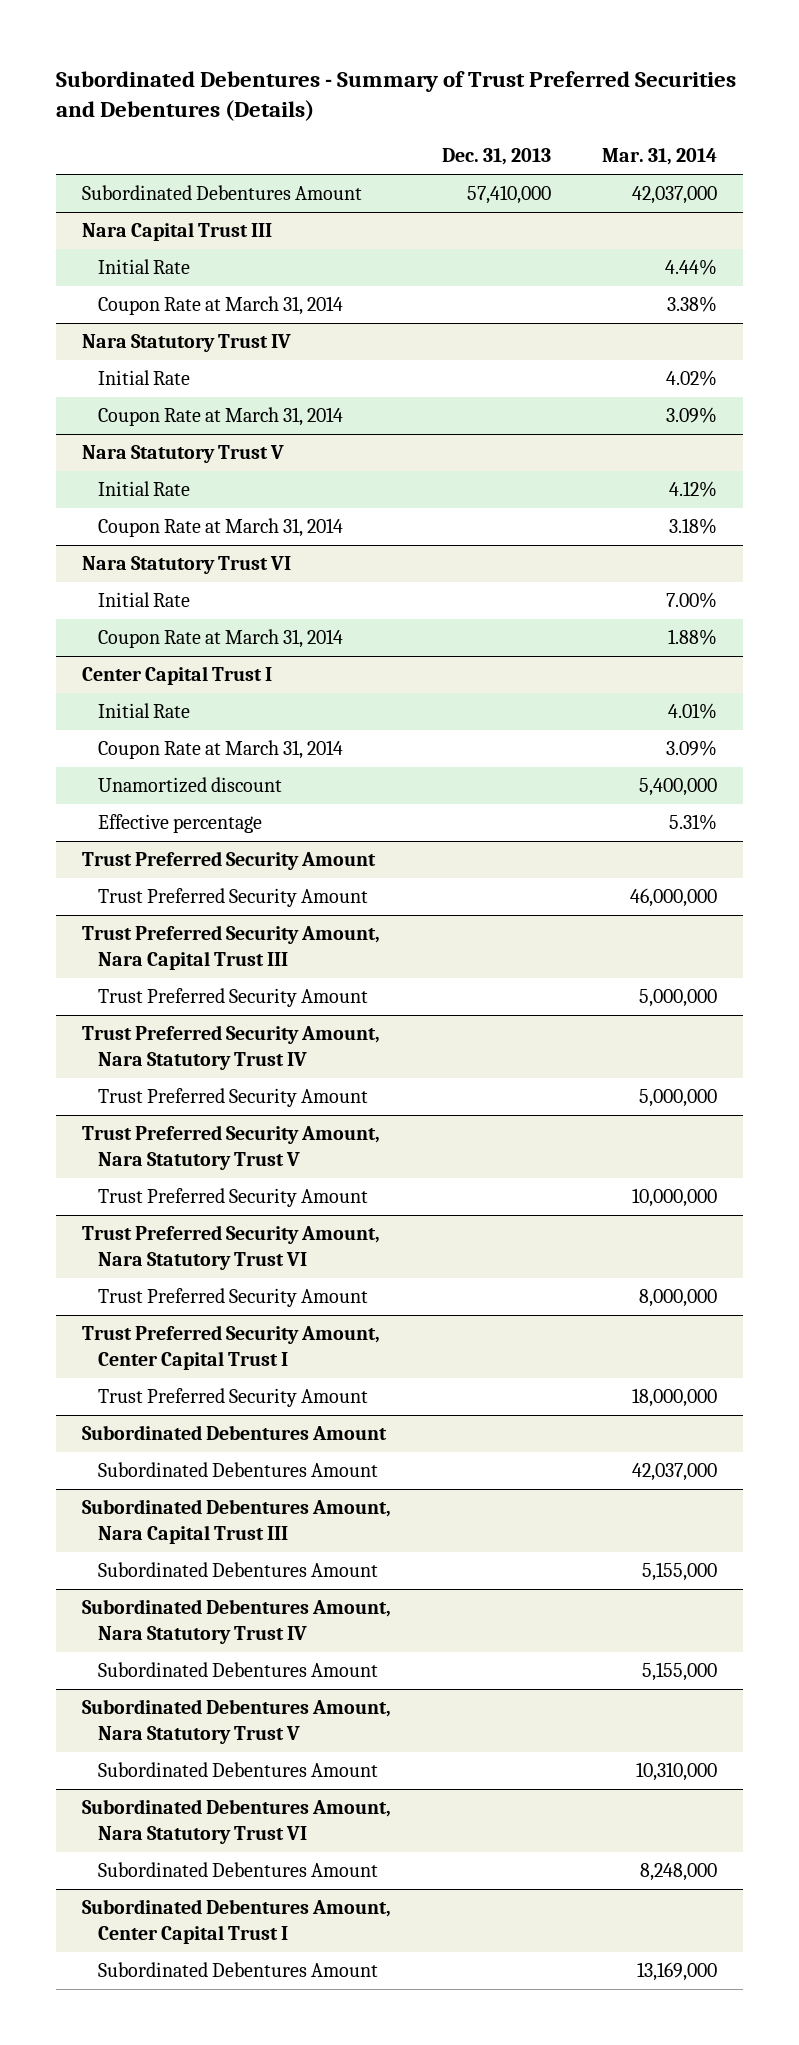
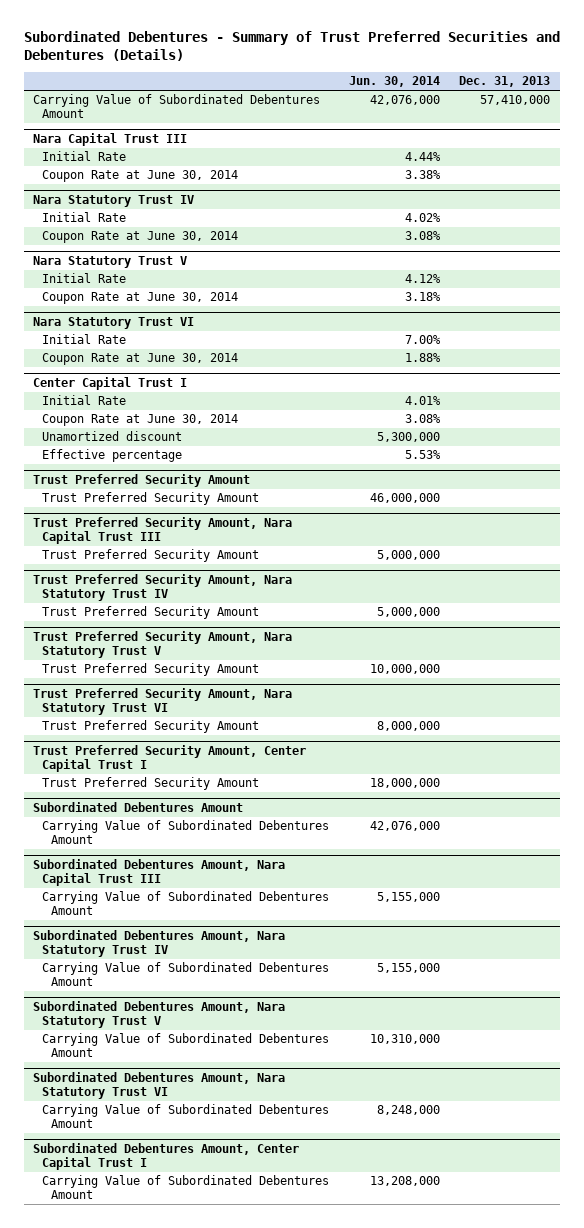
- | Dec. 31, 2013 | Mar. 31, 2014
+ | Jun. 30, 2014 | Dec. 31, 2013
- Subordinated Debentures Amount | 57,410,000 | 42,037,000
+ Carrying Value of Subordinated Debentures Amount | 42,076,000 | 57,410,000
@ Nara Capital Trust III
- Coupon Rate at March 31, 2014 | | 3.38%
+ Coupon Rate at June 30, 2014 | 3.38% |
@ Nara Statutory Trust IV
- Coupon Rate at March 31, 2014 | | 3.09%
+ Coupon Rate at June 30, 2014 | 3.08% |
@ Nara Statutory Trust V
- Coupon Rate at March 31, 2014 | | 3.18%
+ Coupon Rate at June 30, 2014 | 3.18% |
@ Nara Statutory Trust VI
- Coupon Rate at March 31, 2014 | | 1.88%
+ Coupon Rate at June 30, 2014 | 1.88% |
@ Center Capital Trust I
- Coupon Rate at March 31, 2014 | | 3.09%
+ Coupon Rate at June 30, 2014 | 3.08% |
@ Subordinated Debentures Amount
- Subordinated Debentures Amount | | 42,037,000
+ Carrying Value of Subordinated Debentures Amount | 42,076,000 |
@ Subordinated Debentures Amount, Nara Capital Trust III
- Subordinated Debentures Amount | | 5,155,000
+ Carrying Value of Subordinated Debentures Amount | 5,155,000 |
@ Subordinated Debentures Amount, Nara Statutory Trust IV
- Subordinated Debentures Amount | | 5,155,000
+ Carrying Value of Subordinated Debentures Amount | 5,155,000 |
@ Subordinated Debentures Amount, Nara Statutory Trust V
- Subordinated Debentures Amount | | 10,310,000
+ Carrying Value of Subordinated Debentures Amount | 10,310,000 |
@ Subordinated Debentures Amount, Nara Statutory Trust VI
- Subordinated Debentures Amount | | 8,248,000
+ Carrying Value of Subordinated Debentures Amount | 8,248,000 |
@ Subordinated Debentures Amount, Center Capital Trust I
- Subordinated Debentures Amount | | 13,169,000
+ Carrying Value of Subordinated Debentures Amount | 13,208,000 |

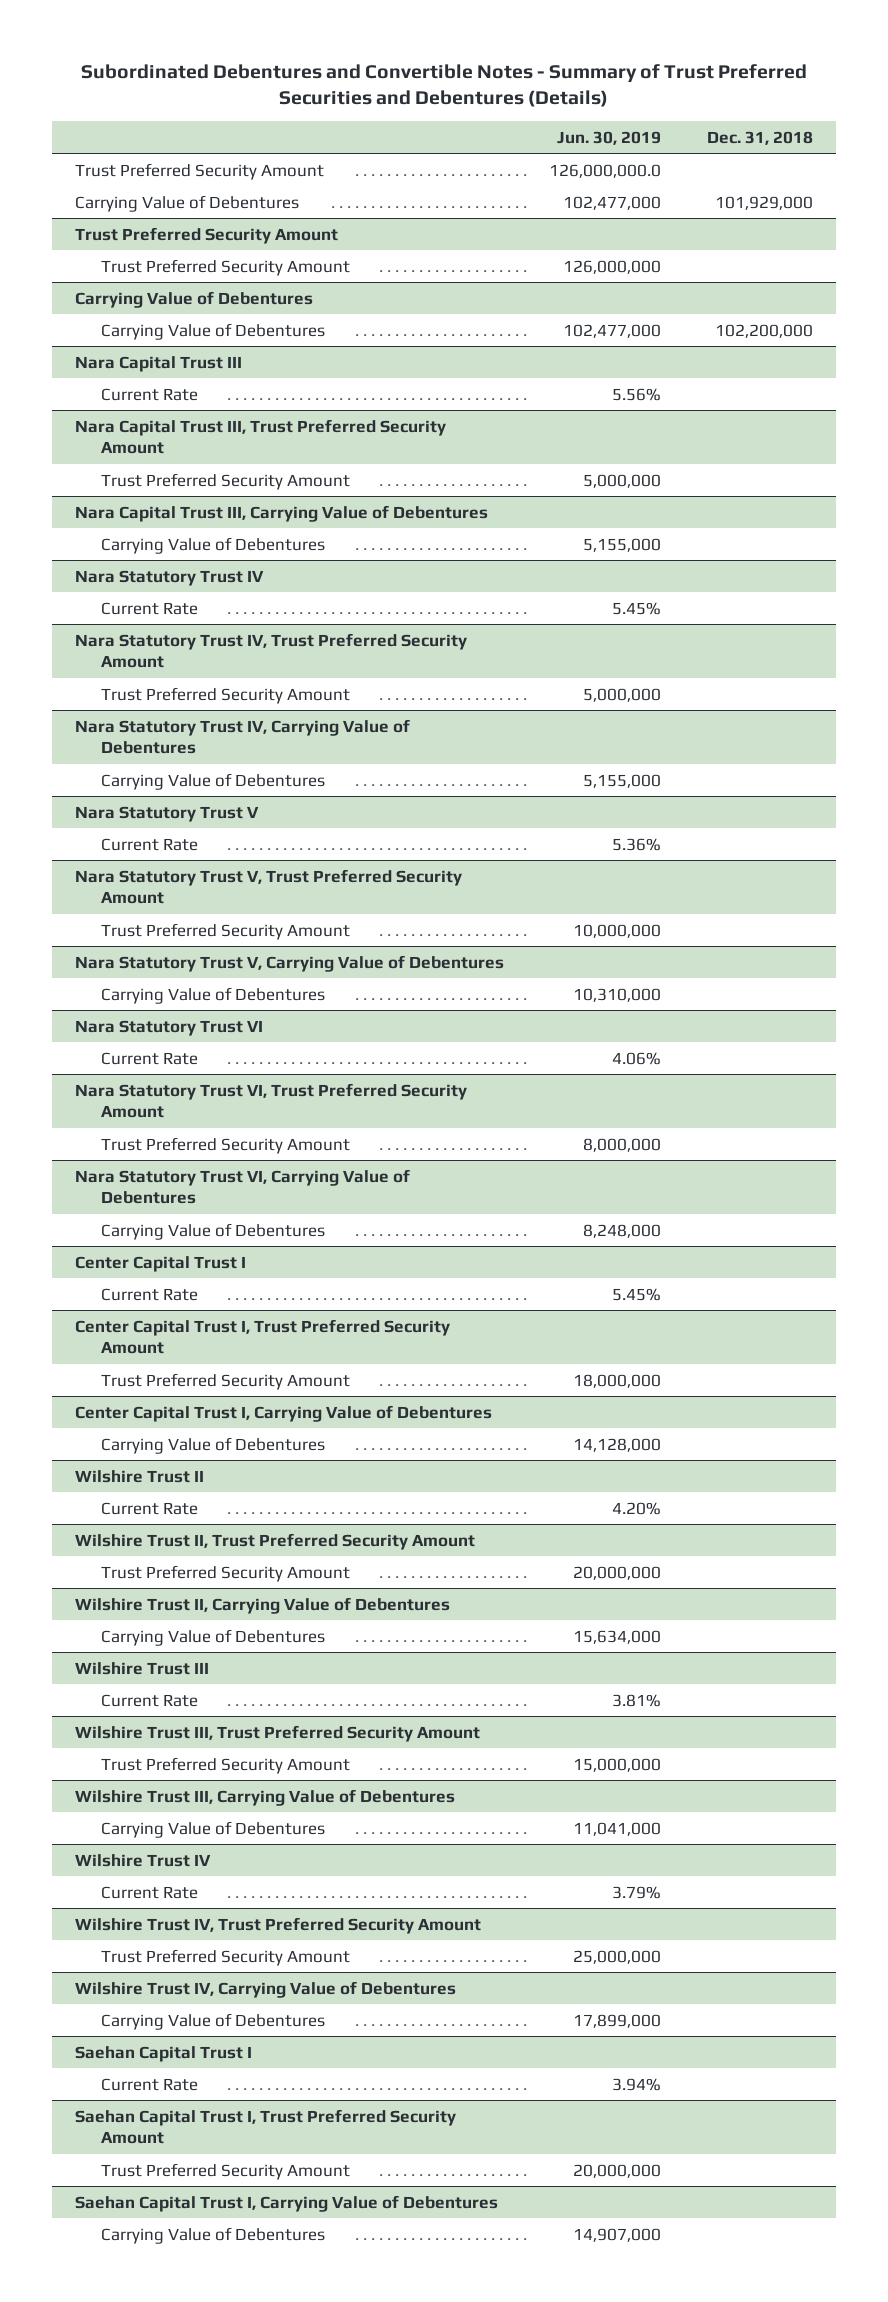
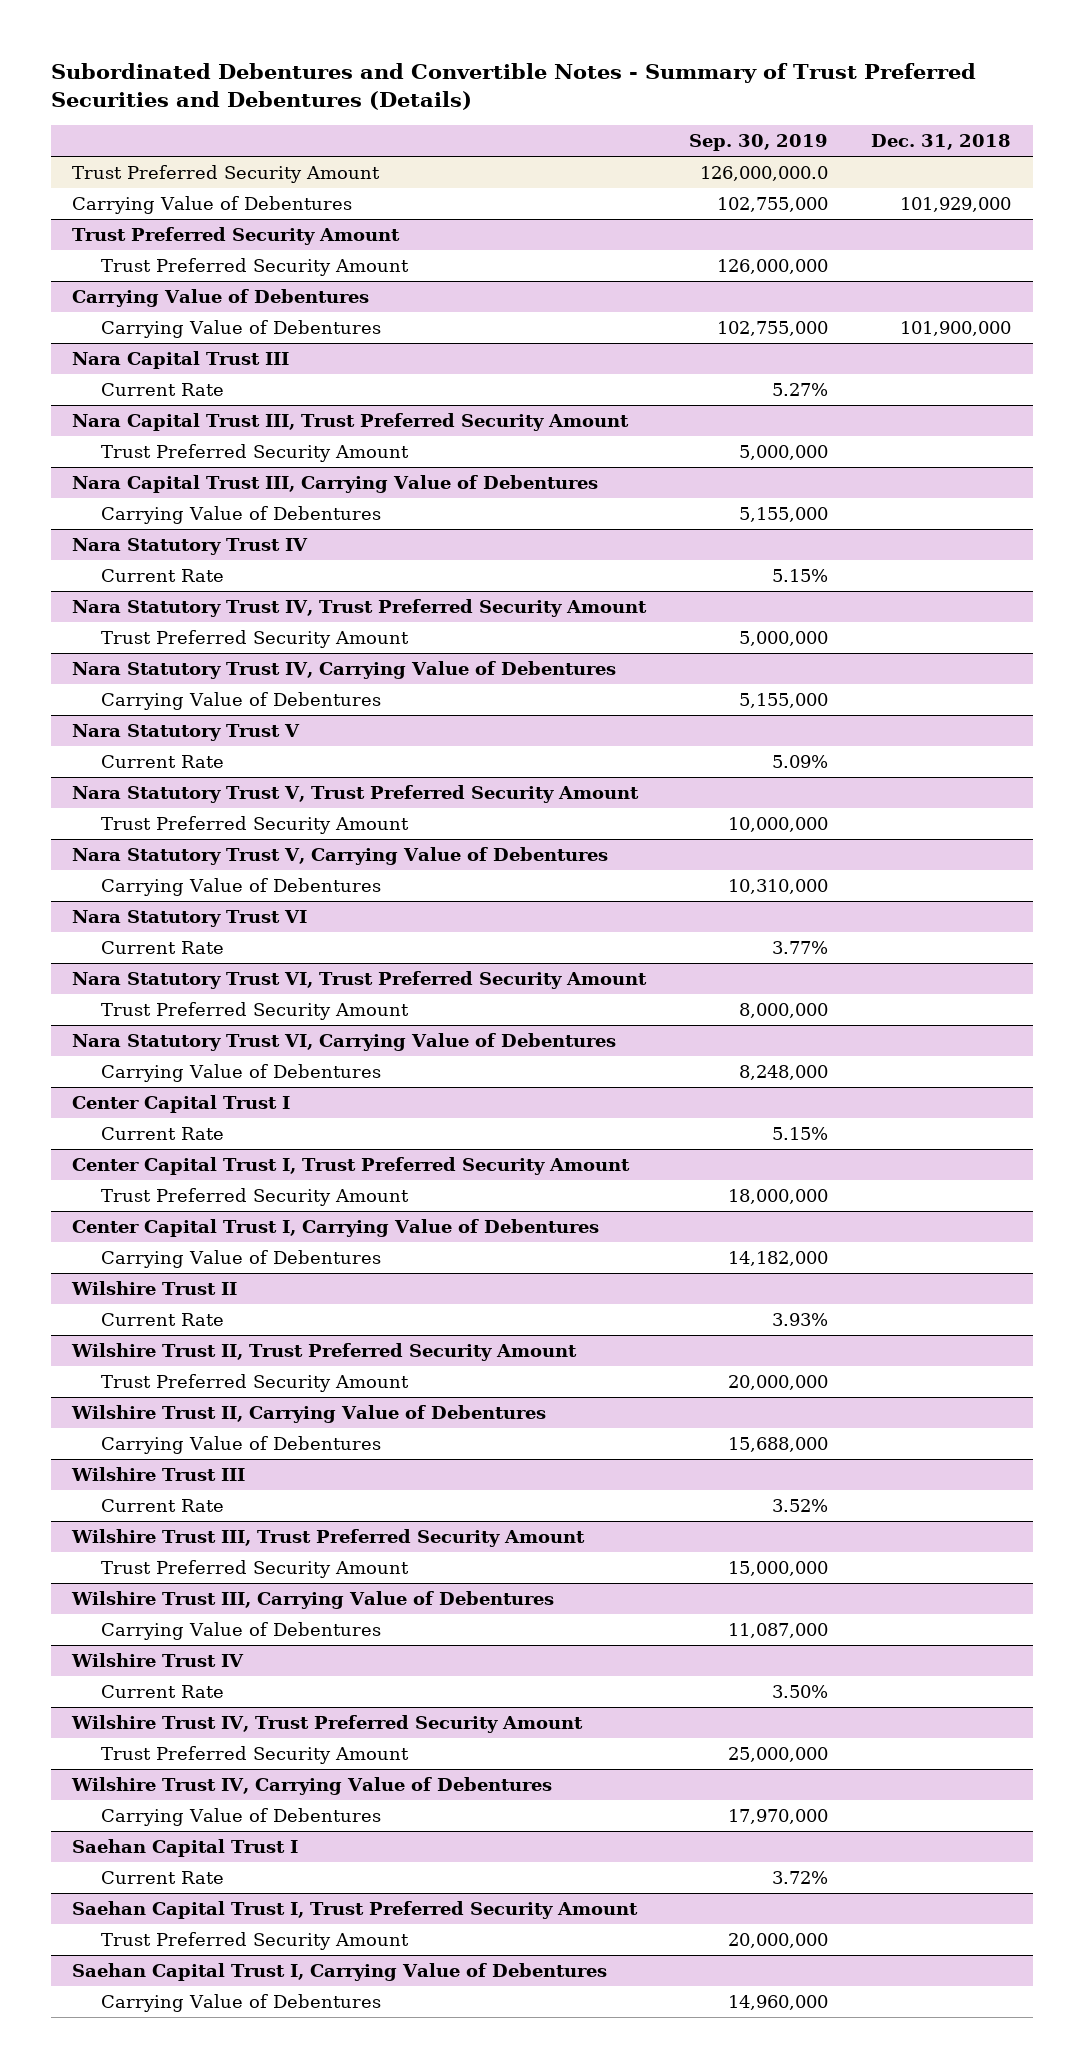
- | Jun. 30, 2019 | Dec. 31, 2018
+ | Sep. 30, 2019 | Dec. 31, 2018
@ Carrying Value of Debentures
- Carrying Value of Debentures | 102,477,000 | 102,200,000
+ Carrying Value of Debentures | 102,755,000 | 101,900,000

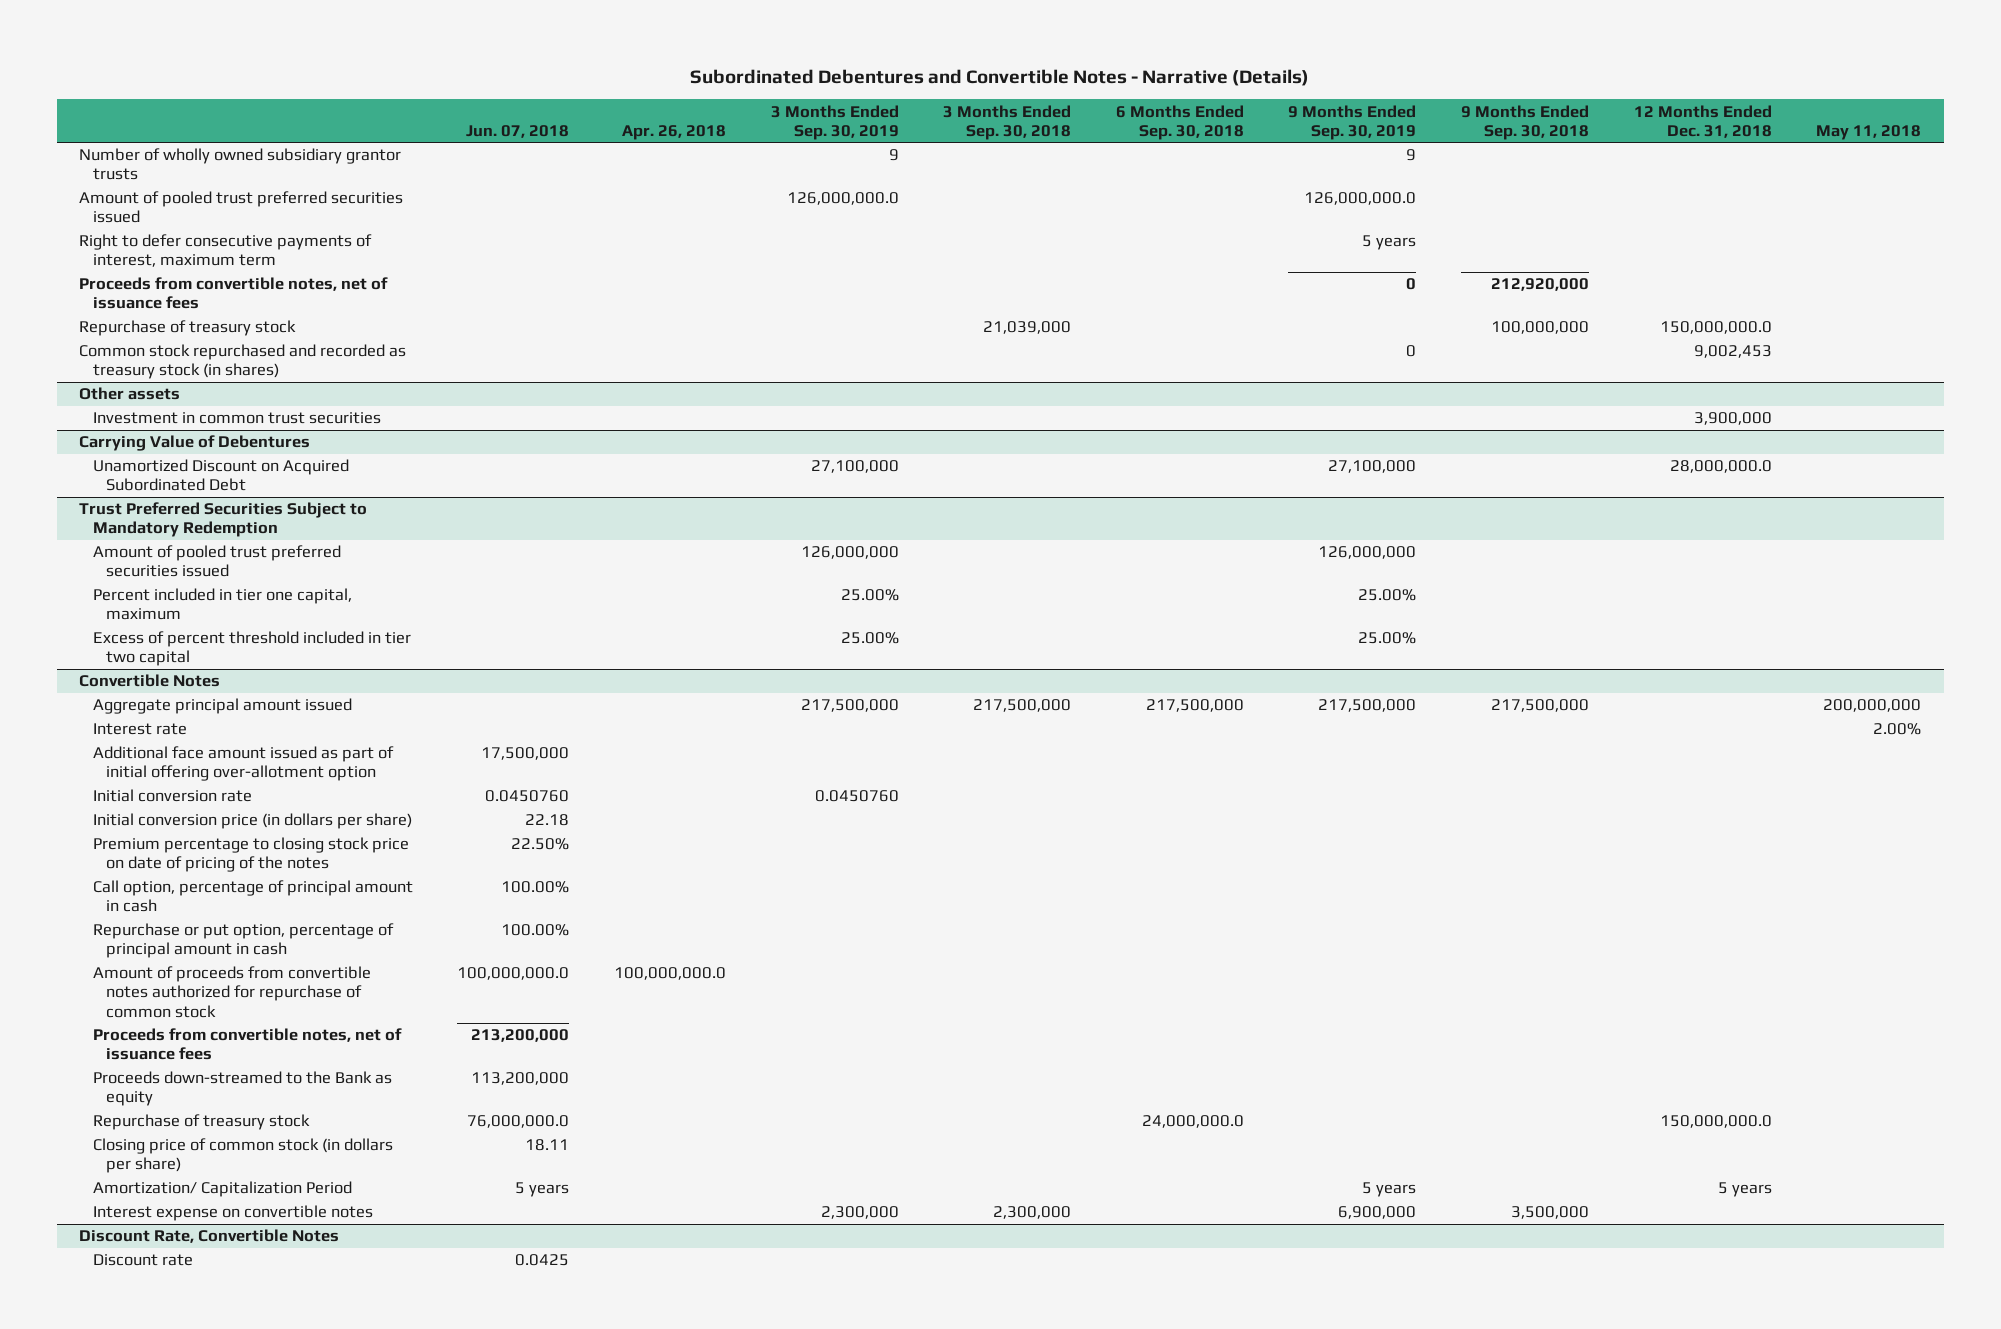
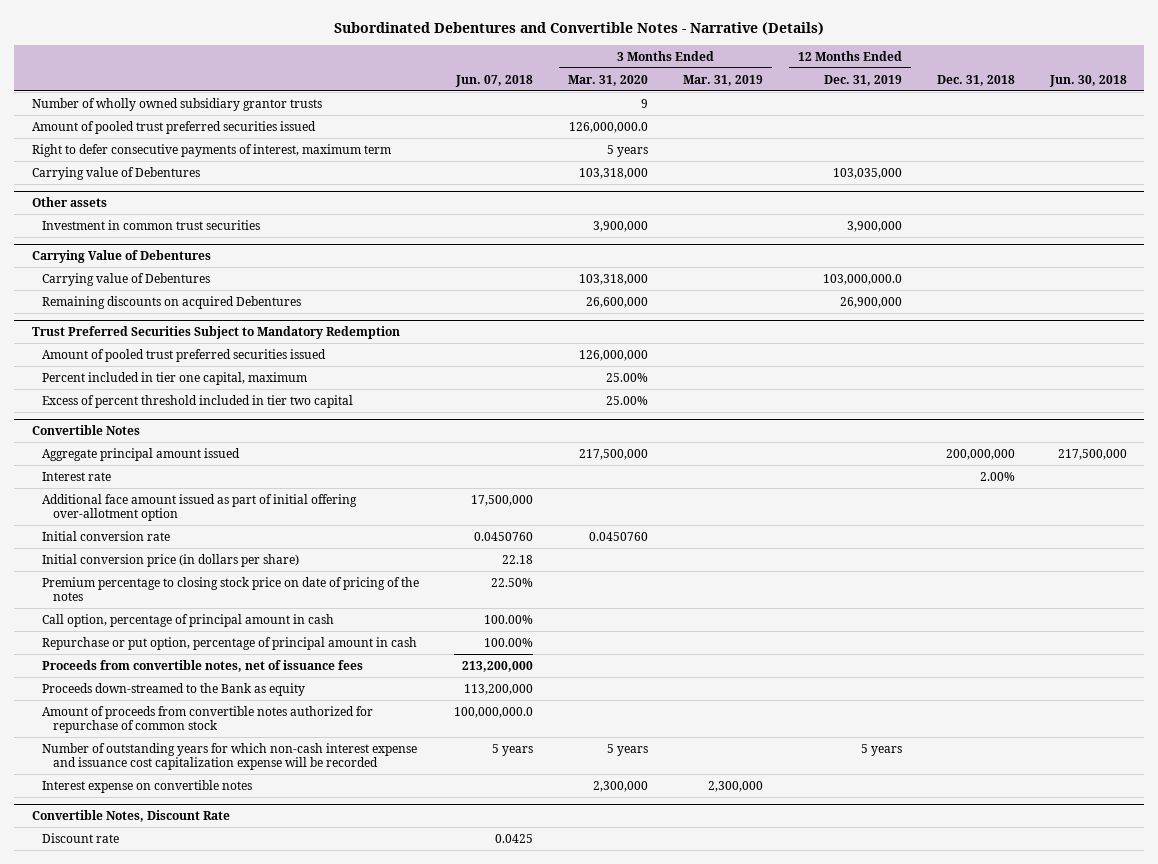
- | Jun. 07, 2018 | Apr. 26, 2018 | 3 Months Ended Sep. 30, 2019 | 3 Months Ended Sep. 30, 2018 | 6 Months Ended Sep. 30, 2018 | 9 Months Ended Sep. 30, 2019 | 9 Months Ended Sep. 30, 2018 | 12 Months Ended Dec. 31, 2018 | May 11, 2018
+ | Jun. 07, 2018 | 3 Months Ended Mar. 31, 2020 | 3 Months Ended Mar. 31, 2019 | 12 Months Ended Dec. 31, 2019 | Dec. 31, 2018 | Jun. 30, 2018
- Proceeds from convertible notes, net of issuance fees | | | | | | 0 | 212,920,000 | |
- Repurchase of treasury stock | | | | 21,039,000 | | | 100,000,000 | 150,000,000.0 |
- Common stock repurchased and recorded as treasury stock (in shares) | | | | | | 0 | | 9,002,453 |
+ Carrying value of Debentures | | 103,318,000 | | 103,035,000 | |
@ Carrying Value of Debentures
- Unamortized Discount on Acquired Subordinated Debt | | | 27,100,000 | | | 27,100,000 | | 28,000,000.0 |
+ Carrying value of Debentures | | 103,318,000 | | 103,000,000.0 | |
+ Remaining discounts on acquired Debentures | | 26,600,000 | | 26,900,000 | |
@ Convertible Notes
- Repurchase of treasury stock | 76,000,000.0 | | | | 24,000,000.0 | | | 150,000,000.0 |
- Closing price of common stock (in dollars per share) | 18.11 | | | | | | | |
- Amortization/ Capitalization Period | 5 years | | | | | 5 years | | 5 years |
moved down: Amount of proceeds from convertible notes authorized for repurchase of common stock | 100,000,000.0 | | | | |
+ Number of outstanding years for which non-cash interest expense and issuance cost capitalization expense will be recorded | 5 years | 5 years | | 5 years | |
- Discount Rate, Convertible Notes
+ Convertible Notes, Discount Rate

